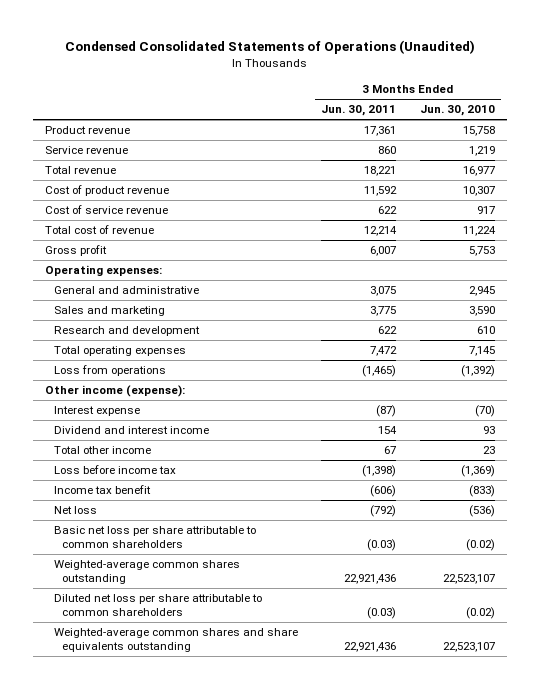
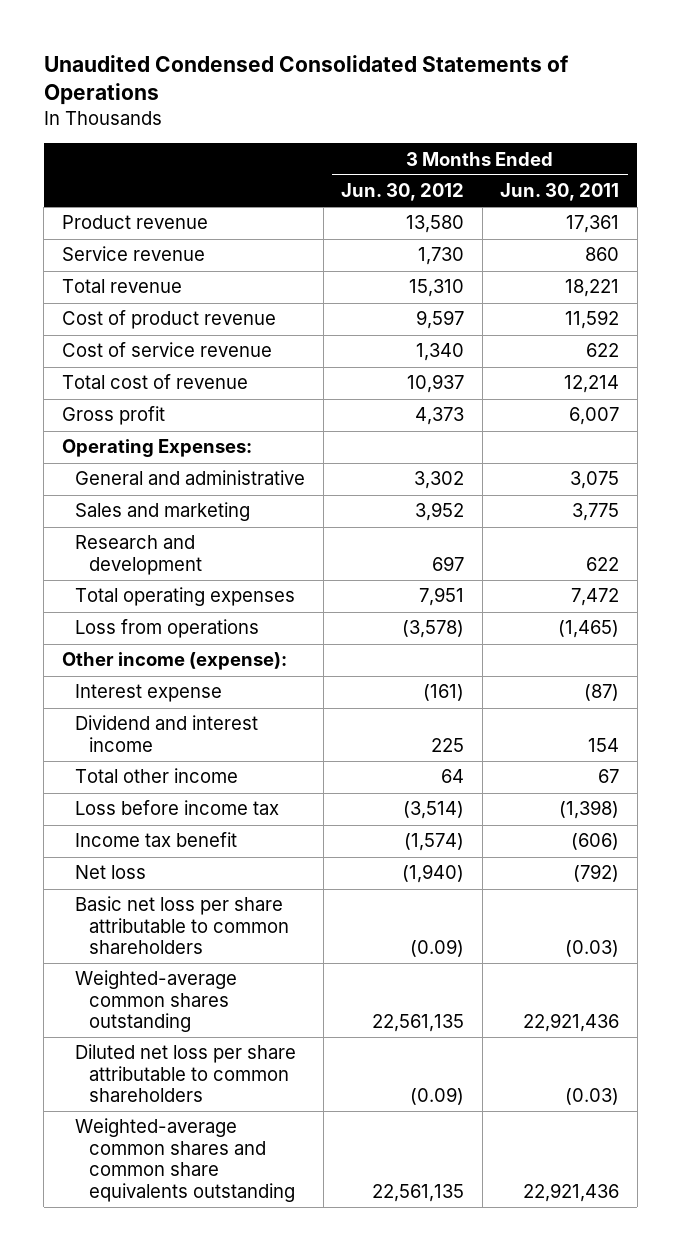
- Condensed Consolidated Statements of Operations (Unaudited)
+ Unaudited Condensed Consolidated Statements of Operations
- | 3 Months Ended Jun. 30, 2011 | 3 Months Ended Jun. 30, 2010
+ | 3 Months Ended Jun. 30, 2012 | 3 Months Ended Jun. 30, 2011
- Operating expenses:
+ Operating Expenses:
- Weighted-average common shares and share equivalents outstanding | 22,921,436 | 22,523,107
+ Weighted-average common shares and common share equivalents outstanding | 22,561,135 | 22,921,436

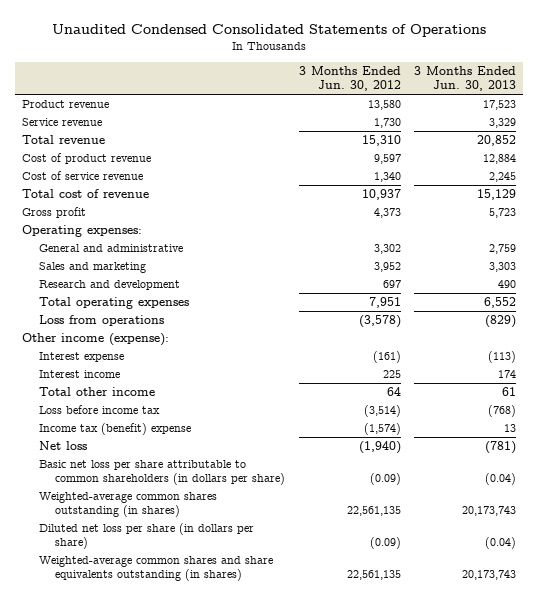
- | 3 Months Ended Jun. 30, 2012 | 3 Months Ended Jun. 30, 2011
+ | 3 Months Ended Jun. 30, 2012 | 3 Months Ended Jun. 30, 2013
- Operating Expenses:
+ Operating expenses:
- Dividend and interest income | 225 | 154
+ Interest income | 225 | 174
- Income tax benefit | (1,574) | (606)
+ Income tax (benefit) expense | (1,574) | 13
- Basic net loss per share attributable to common shareholders | (0.09) | (0.03)
- Weighted-average common shares outstanding | 22,561,135 | 22,921,436
- Diluted net loss per share attributable to common shareholders | (0.09) | (0.03)
- Weighted-average common shares and common share equivalents outstanding | 22,561,135 | 22,921,436
+ Basic net loss per share attributable to common shareholders (in dollars per share) | (0.09) | (0.04)
+ Weighted-average common shares outstanding (in shares) | 22,561,135 | 20,173,743
+ Diluted net loss per share (in dollars per share) | (0.09) | (0.04)
+ Weighted-average common shares and share equivalents outstanding (in shares) | 22,561,135 | 20,173,743

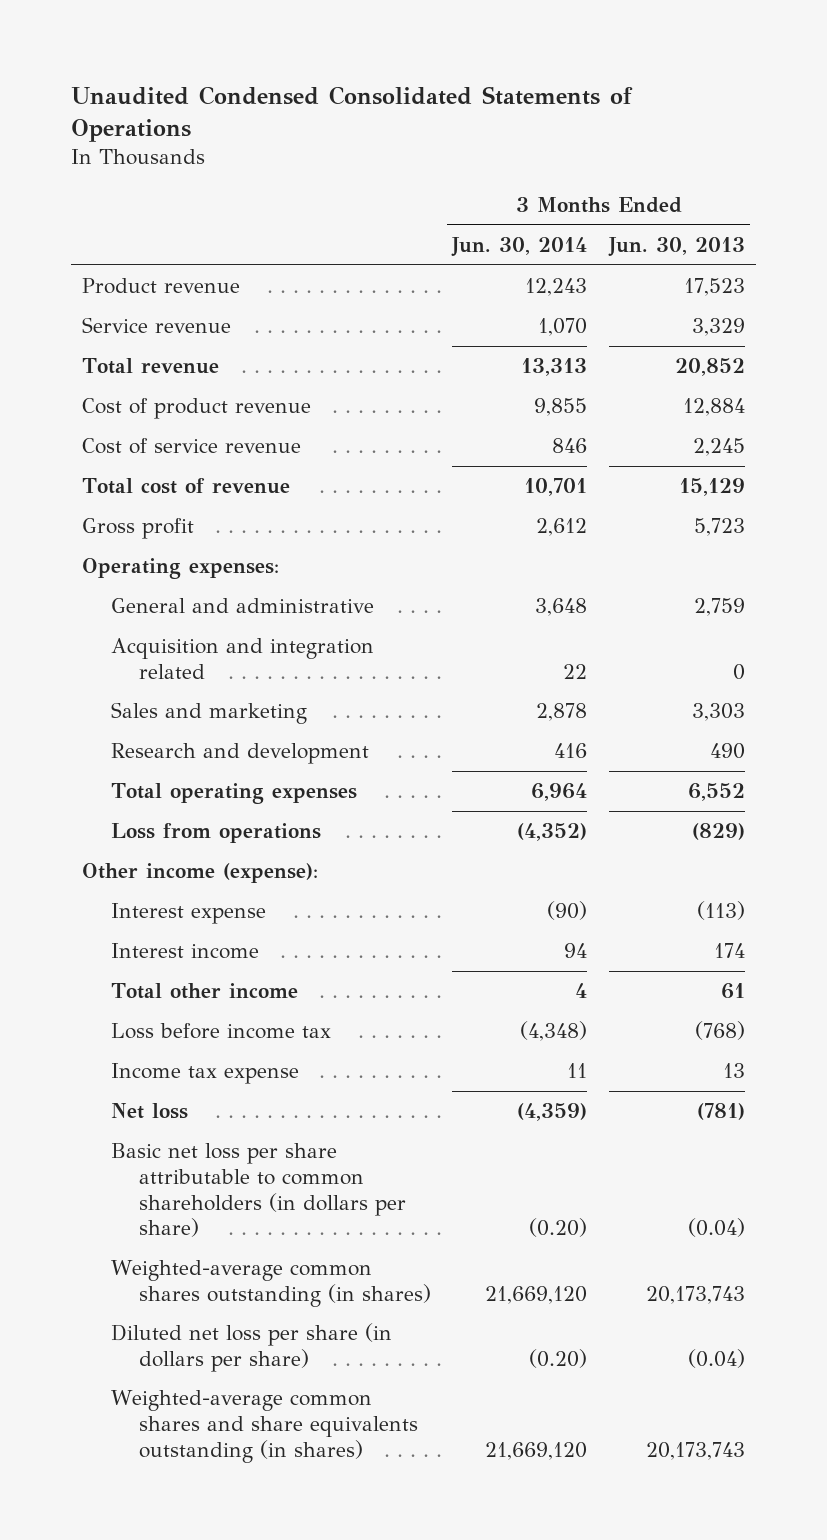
- | 3 Months Ended Jun. 30, 2012 | 3 Months Ended Jun. 30, 2013
+ | 3 Months Ended Jun. 30, 2014 | 3 Months Ended Jun. 30, 2013
+ Acquisition and integration related | 22 | 0
- Income tax (benefit) expense | (1,574) | 13
+ Income tax expense | 11 | 13

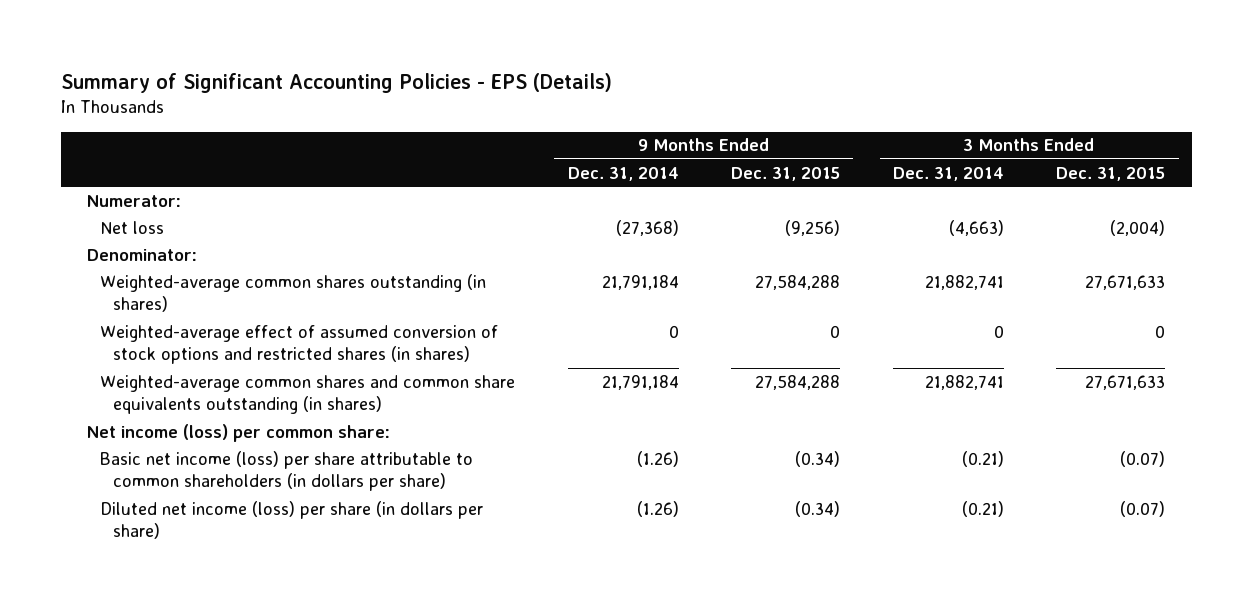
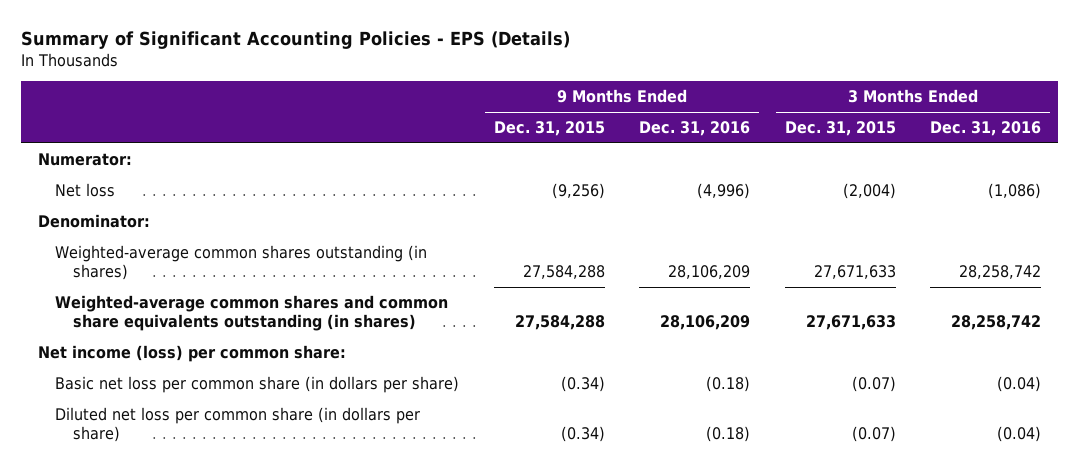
- | 9 Months Ended Dec. 31, 2014 | 9 Months Ended Dec. 31, 2015 | 3 Months Ended Dec. 31, 2014 | 3 Months Ended Dec. 31, 2015
+ | 9 Months Ended Dec. 31, 2015 | 9 Months Ended Dec. 31, 2016 | 3 Months Ended Dec. 31, 2015 | 3 Months Ended Dec. 31, 2016
- Weighted-average effect of assumed conversion of stock options and restricted shares (in shares) | 0 | 0 | 0 | 0
- Basic net income (loss) per share attributable to common shareholders (in dollars per share) | (1.26) | (0.34) | (0.21) | (0.07)
- Diluted net income (loss) per share (in dollars per share) | (1.26) | (0.34) | (0.21) | (0.07)
+ Basic net loss per common share (in dollars per share) | (0.34) | (0.18) | (0.07) | (0.04)
+ Diluted net loss per common share (in dollars per share) | (0.34) | (0.18) | (0.07) | (0.04)

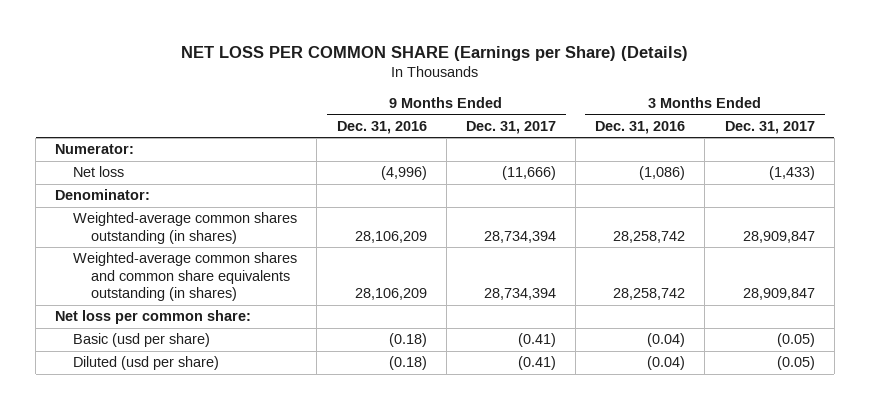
- Summary of Significant Accounting Policies - EPS (Details)
+ NET LOSS PER COMMON SHARE (Earnings per Share) (Details)
- | 9 Months Ended Dec. 31, 2015 | 9 Months Ended Dec. 31, 2016 | 3 Months Ended Dec. 31, 2015 | 3 Months Ended Dec. 31, 2016
+ | 9 Months Ended Dec. 31, 2016 | 9 Months Ended Dec. 31, 2017 | 3 Months Ended Dec. 31, 2016 | 3 Months Ended Dec. 31, 2017
- Net income (loss) per common share:
- Basic net loss per common share (in dollars per share) | (0.34) | (0.18) | (0.07) | (0.04)
- Diluted net loss per common share (in dollars per share) | (0.34) | (0.18) | (0.07) | (0.04)
+ Net loss per common share:
+ Basic (usd per share) | (0.18) | (0.41) | (0.04) | (0.05)
+ Diluted (usd per share) | (0.18) | (0.41) | (0.04) | (0.05)

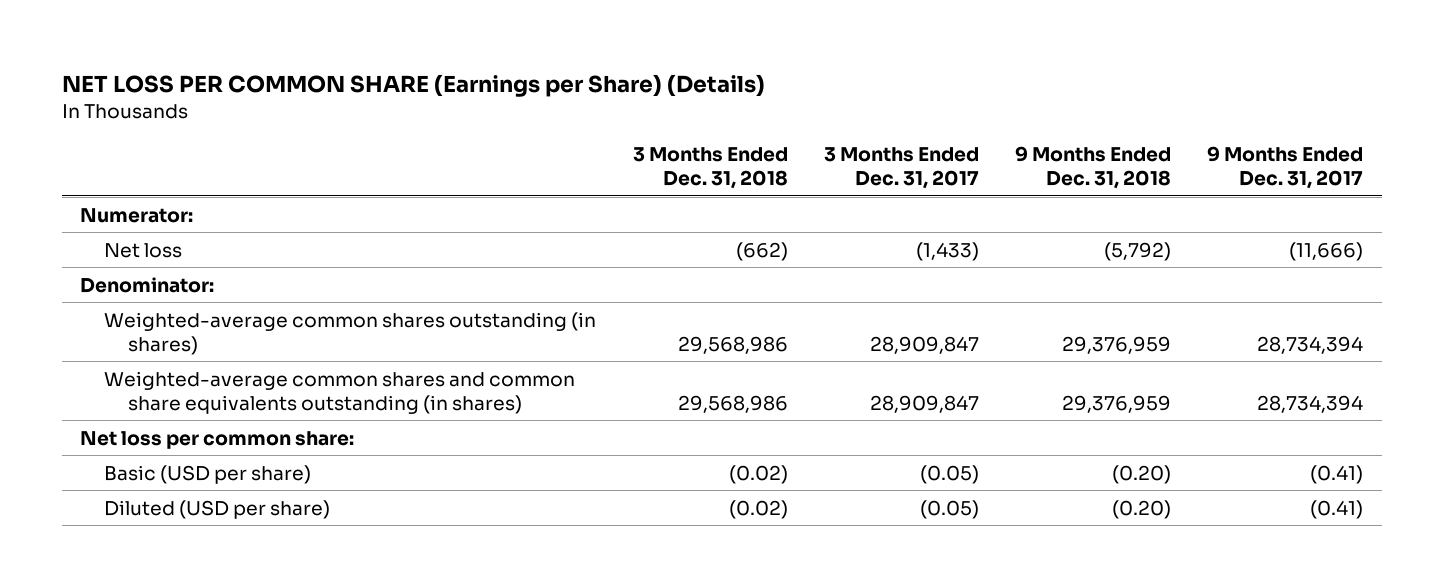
- | 9 Months Ended Dec. 31, 2016 | 9 Months Ended Dec. 31, 2017 | 3 Months Ended Dec. 31, 2016 | 3 Months Ended Dec. 31, 2017
+ | 3 Months Ended Dec. 31, 2018 | 3 Months Ended Dec. 31, 2017 | 9 Months Ended Dec. 31, 2018 | 9 Months Ended Dec. 31, 2017
- Basic (usd per share) | (0.18) | (0.41) | (0.04) | (0.05)
- Diluted (usd per share) | (0.18) | (0.41) | (0.04) | (0.05)
+ Basic (USD per share) | (0.02) | (0.05) | (0.20) | (0.41)
+ Diluted (USD per share) | (0.02) | (0.05) | (0.20) | (0.41)

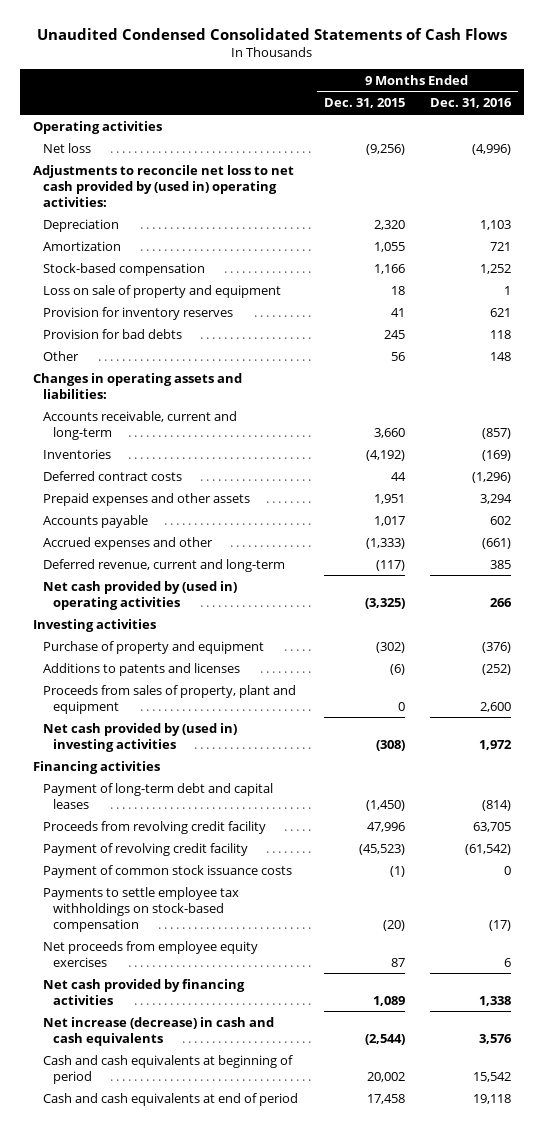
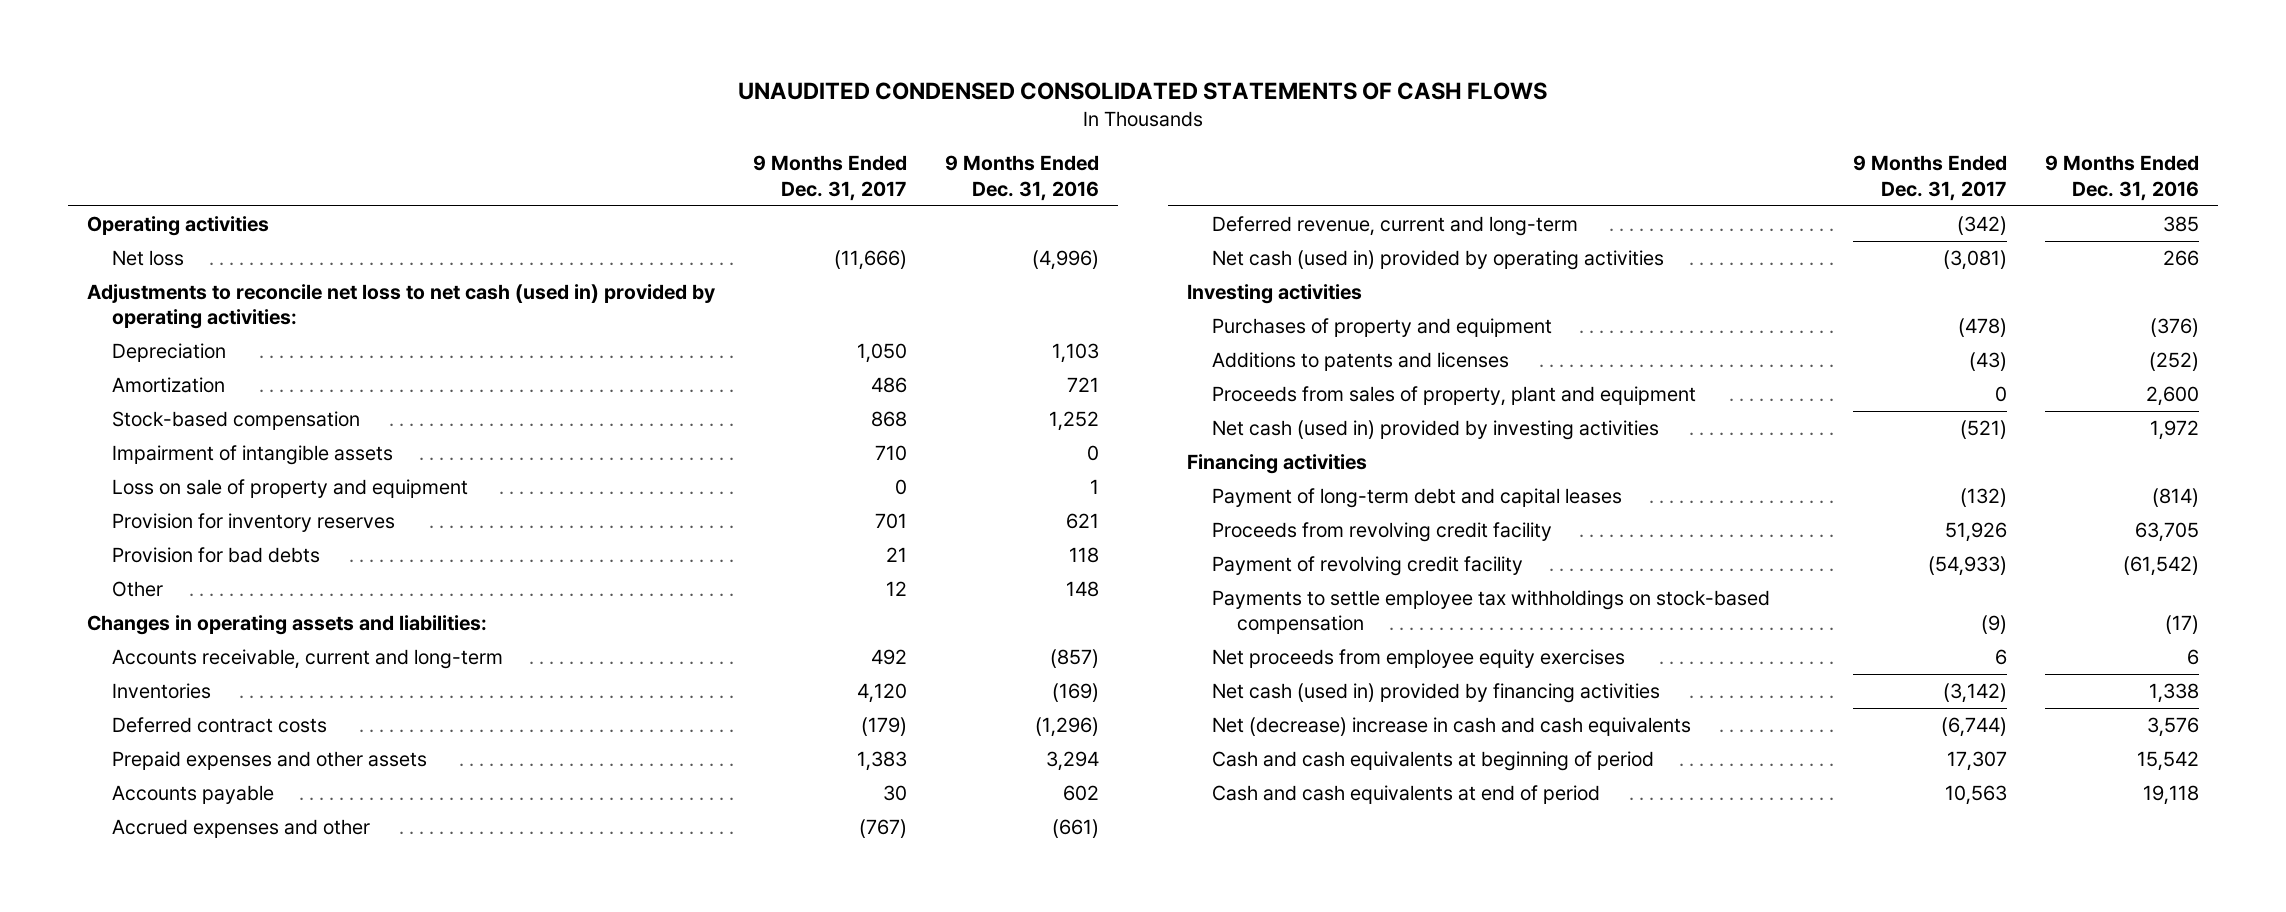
- Unaudited Condensed Consolidated Statements of Cash Flows
+ UNAUDITED CONDENSED CONSOLIDATED STATEMENTS OF CASH FLOWS
- | 9 Months Ended Dec. 31, 2015 | 9 Months Ended Dec. 31, 2016
+ | 9 Months Ended Dec. 31, 2017 | 9 Months Ended Dec. 31, 2016
- Adjustments to reconcile net loss to net cash provided by (used in) operating activities:
+ Adjustments to reconcile net loss to net cash (used in) provided by operating activities:
+ Impairment of intangible assets | 710 | 0
- Net cash provided by (used in) operating activities | (3,325) | 266
+ Net cash (used in) provided by operating activities | (3,081) | 266
- Purchase of property and equipment | (302) | (376)
+ Purchases of property and equipment | (478) | (376)
- Net cash provided by (used in) investing activities | (308) | 1,972
+ Net cash (used in) provided by investing activities | (521) | 1,972
- Payment of common stock issuance costs | (1) | 0
- Net cash provided by financing activities | 1,089 | 1,338
- Net increase (decrease) in cash and cash equivalents | (2,544) | 3,576
+ Net cash (used in) provided by financing activities | (3,142) | 1,338
+ Net (decrease) increase in cash and cash equivalents | (6,744) | 3,576

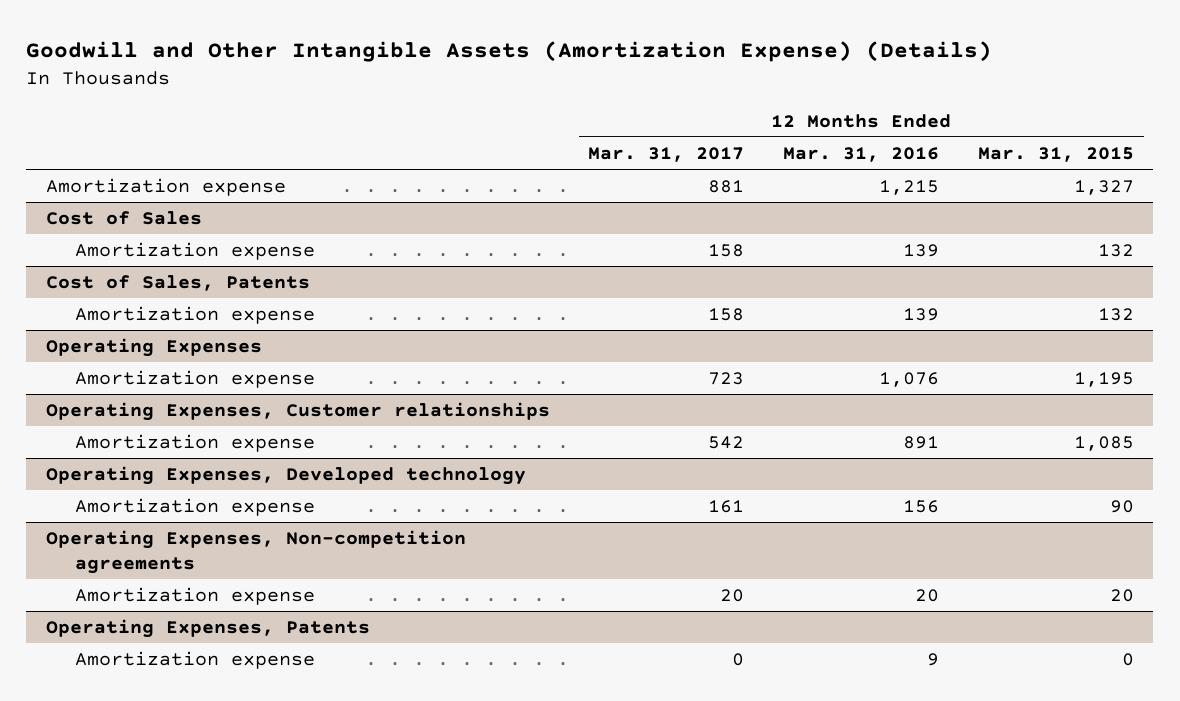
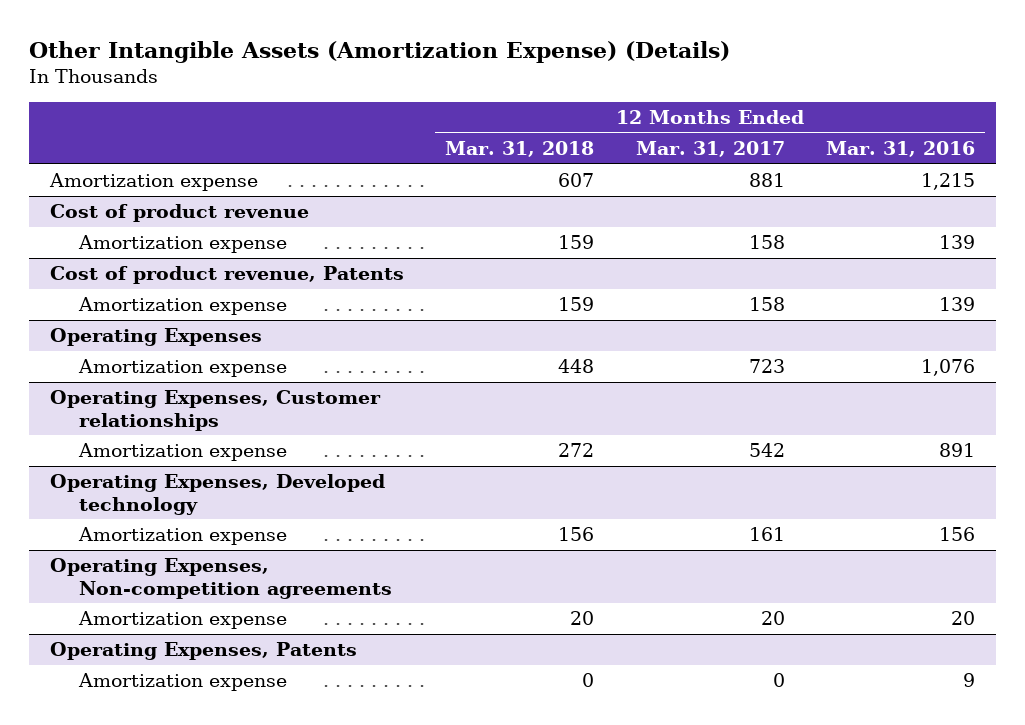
- Goodwill and Other Intangible Assets (Amortization Expense) (Details)
+ Other Intangible Assets (Amortization Expense) (Details)
- | 12 Months Ended Mar. 31, 2017 | 12 Months Ended Mar. 31, 2016 | 12 Months Ended Mar. 31, 2015
+ | 12 Months Ended Mar. 31, 2018 | 12 Months Ended Mar. 31, 2017 | 12 Months Ended Mar. 31, 2016
- Cost of Sales
+ Cost of product revenue
- Cost of Sales, Patents
+ Cost of product revenue, Patents

